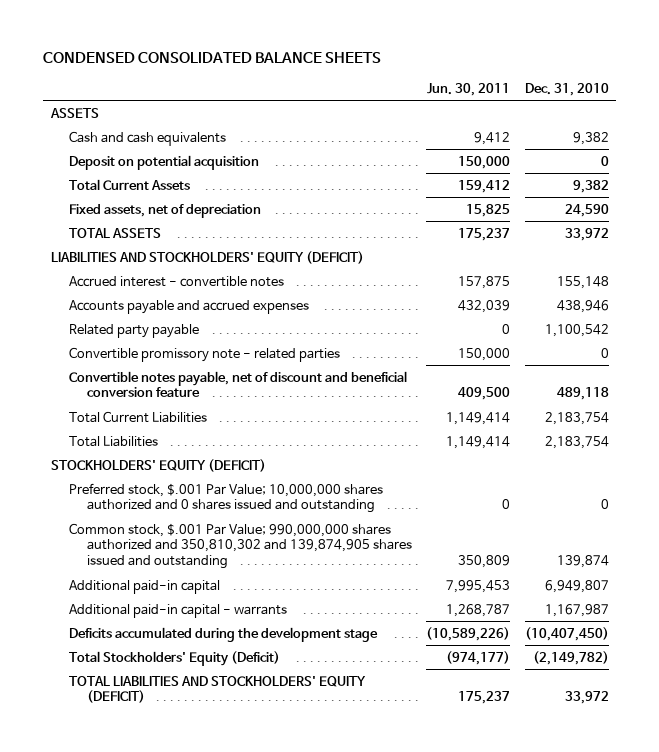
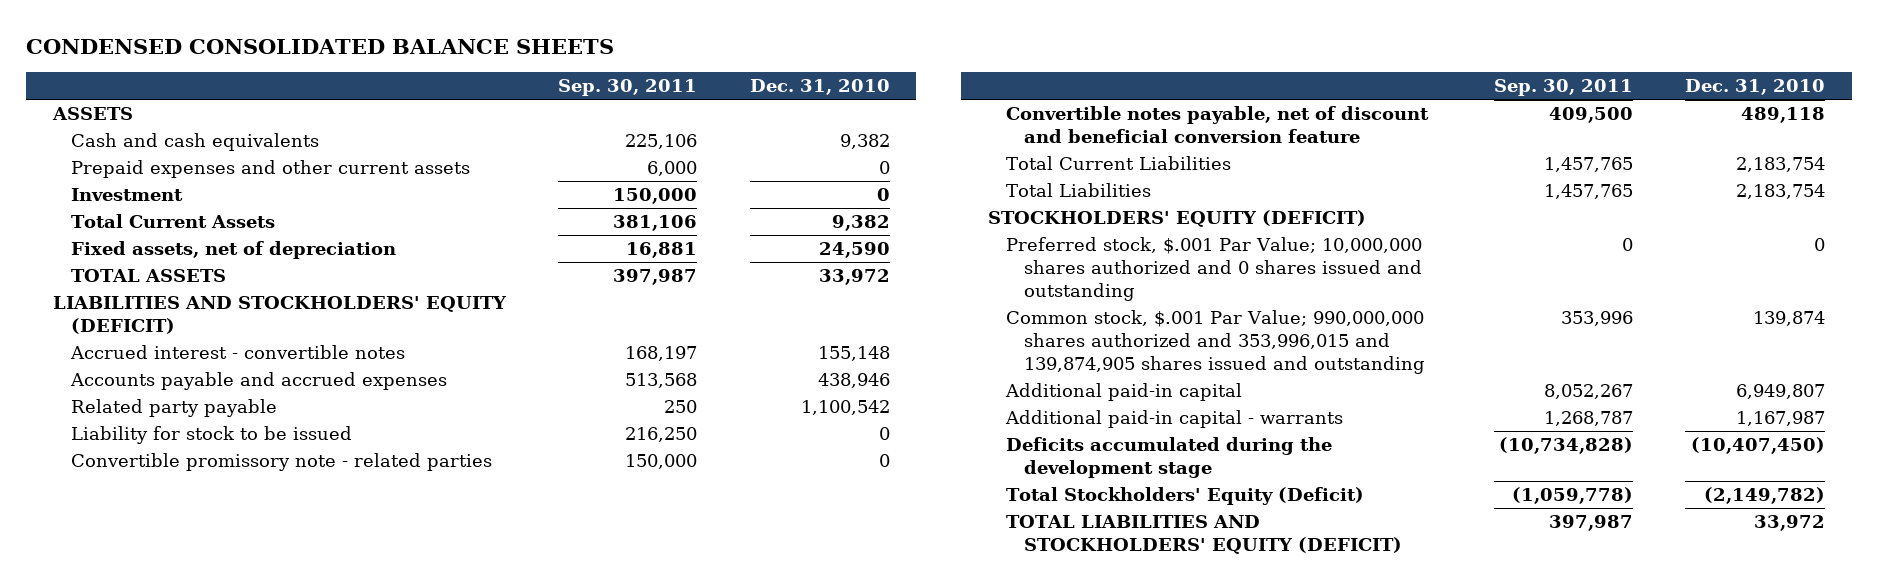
- | Jun. 30, 2011 | Dec. 31, 2010
+ | Sep. 30, 2011 | Dec. 31, 2010
- Deposit on potential acquisition | 150,000 | 0
+ Prepaid expenses and other current assets | 6,000 | 0
+ Investment | 150,000 | 0
+ Liability for stock to be issued | 216,250 | 0
- Common stock, $.001 Par Value; 990,000,000 shares authorized and 350,810,302 and 139,874,905 shares issued and outstanding | 350,809 | 139,874
+ Common stock, $.001 Par Value; 990,000,000 shares authorized and 353,996,015 and 139,874,905 shares issued and outstanding | 353,996 | 139,874

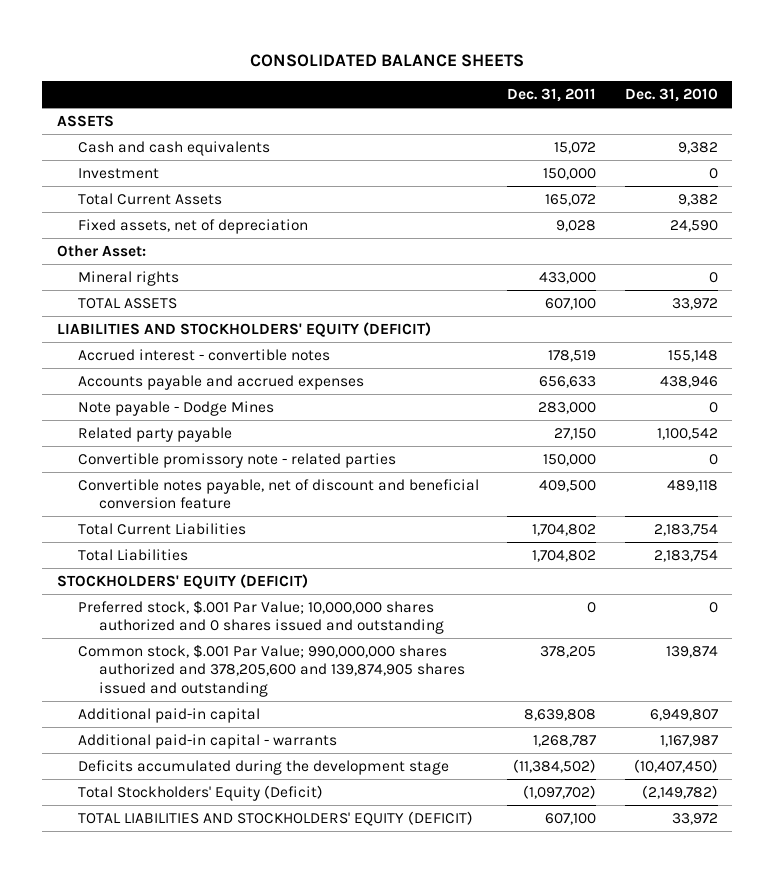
- CONDENSED CONSOLIDATED BALANCE SHEETS
+ CONSOLIDATED BALANCE SHEETS
- | Sep. 30, 2011 | Dec. 31, 2010
+ | Dec. 31, 2011 | Dec. 31, 2010
- Prepaid expenses and other current assets | 6,000 | 0
+ Other Asset:
+ Mineral rights | 433,000 | 0
+ Note payable - Dodge Mines | 283,000 | 0
- Liability for stock to be issued | 216,250 | 0
- Common stock, $.001 Par Value; 990,000,000 shares authorized and 353,996,015 and 139,874,905 shares issued and outstanding | 353,996 | 139,874
+ Common stock, $.001 Par Value; 990,000,000 shares authorized and 378,205,600 and 139,874,905 shares issued and outstanding | 378,205 | 139,874

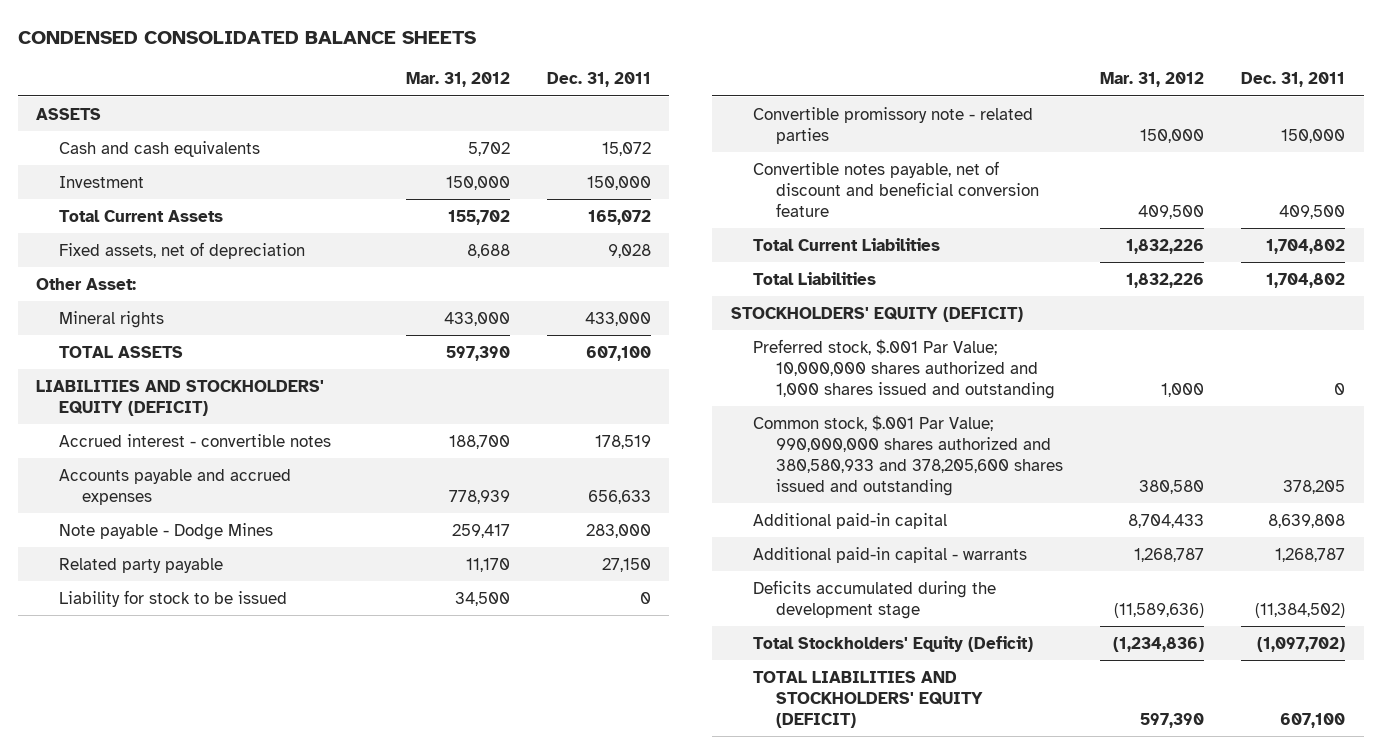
- CONSOLIDATED BALANCE SHEETS
+ CONDENSED CONSOLIDATED BALANCE SHEETS
- | Dec. 31, 2011 | Dec. 31, 2010
+ | Mar. 31, 2012 | Dec. 31, 2011
+ Liability for stock to be issued | 34,500 | 0
- Preferred stock, $.001 Par Value; 10,000,000 shares authorized and 0 shares issued and outstanding | 0 | 0
- Common stock, $.001 Par Value; 990,000,000 shares authorized and 378,205,600 and 139,874,905 shares issued and outstanding | 378,205 | 139,874
+ Preferred stock, $.001 Par Value; 10,000,000 shares authorized and 1,000 shares issued and outstanding | 1,000 | 0
+ Common stock, $.001 Par Value; 990,000,000 shares authorized and 380,580,933 and 378,205,600 shares issued and outstanding | 380,580 | 378,205

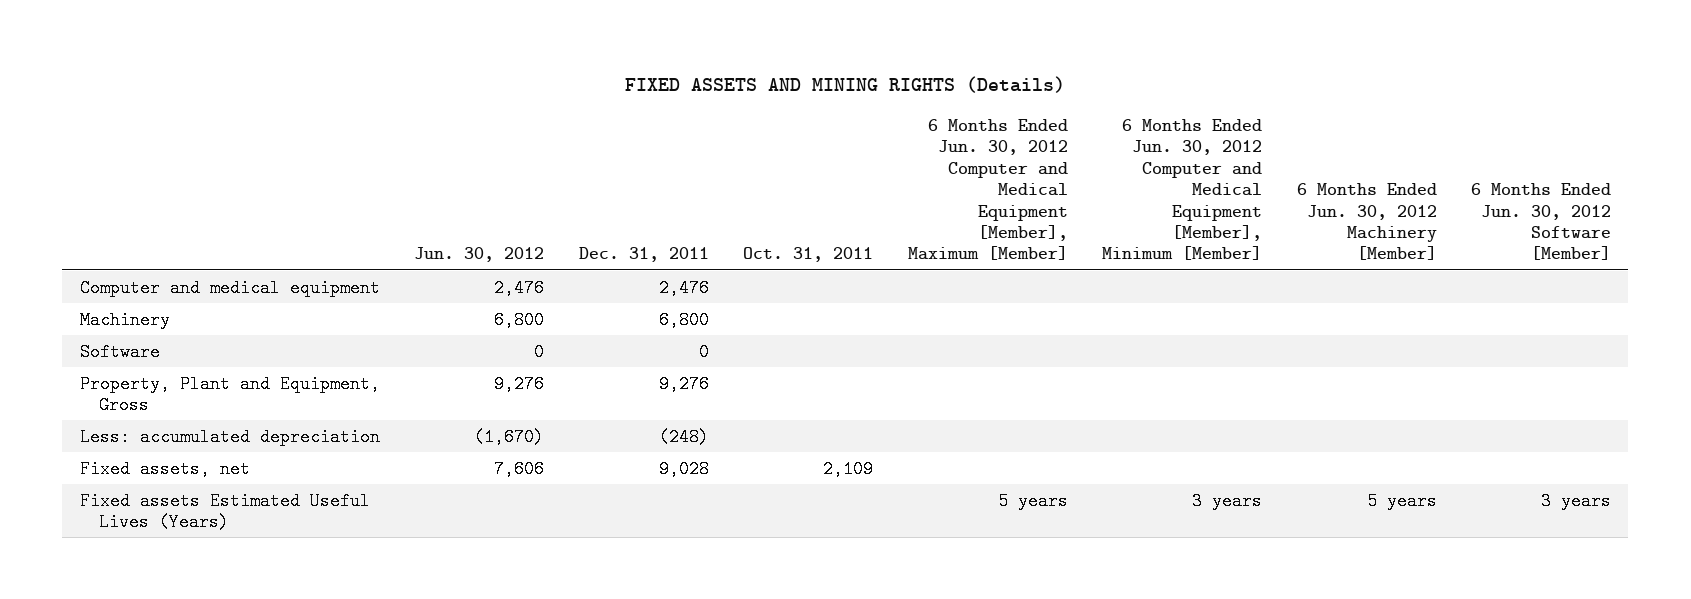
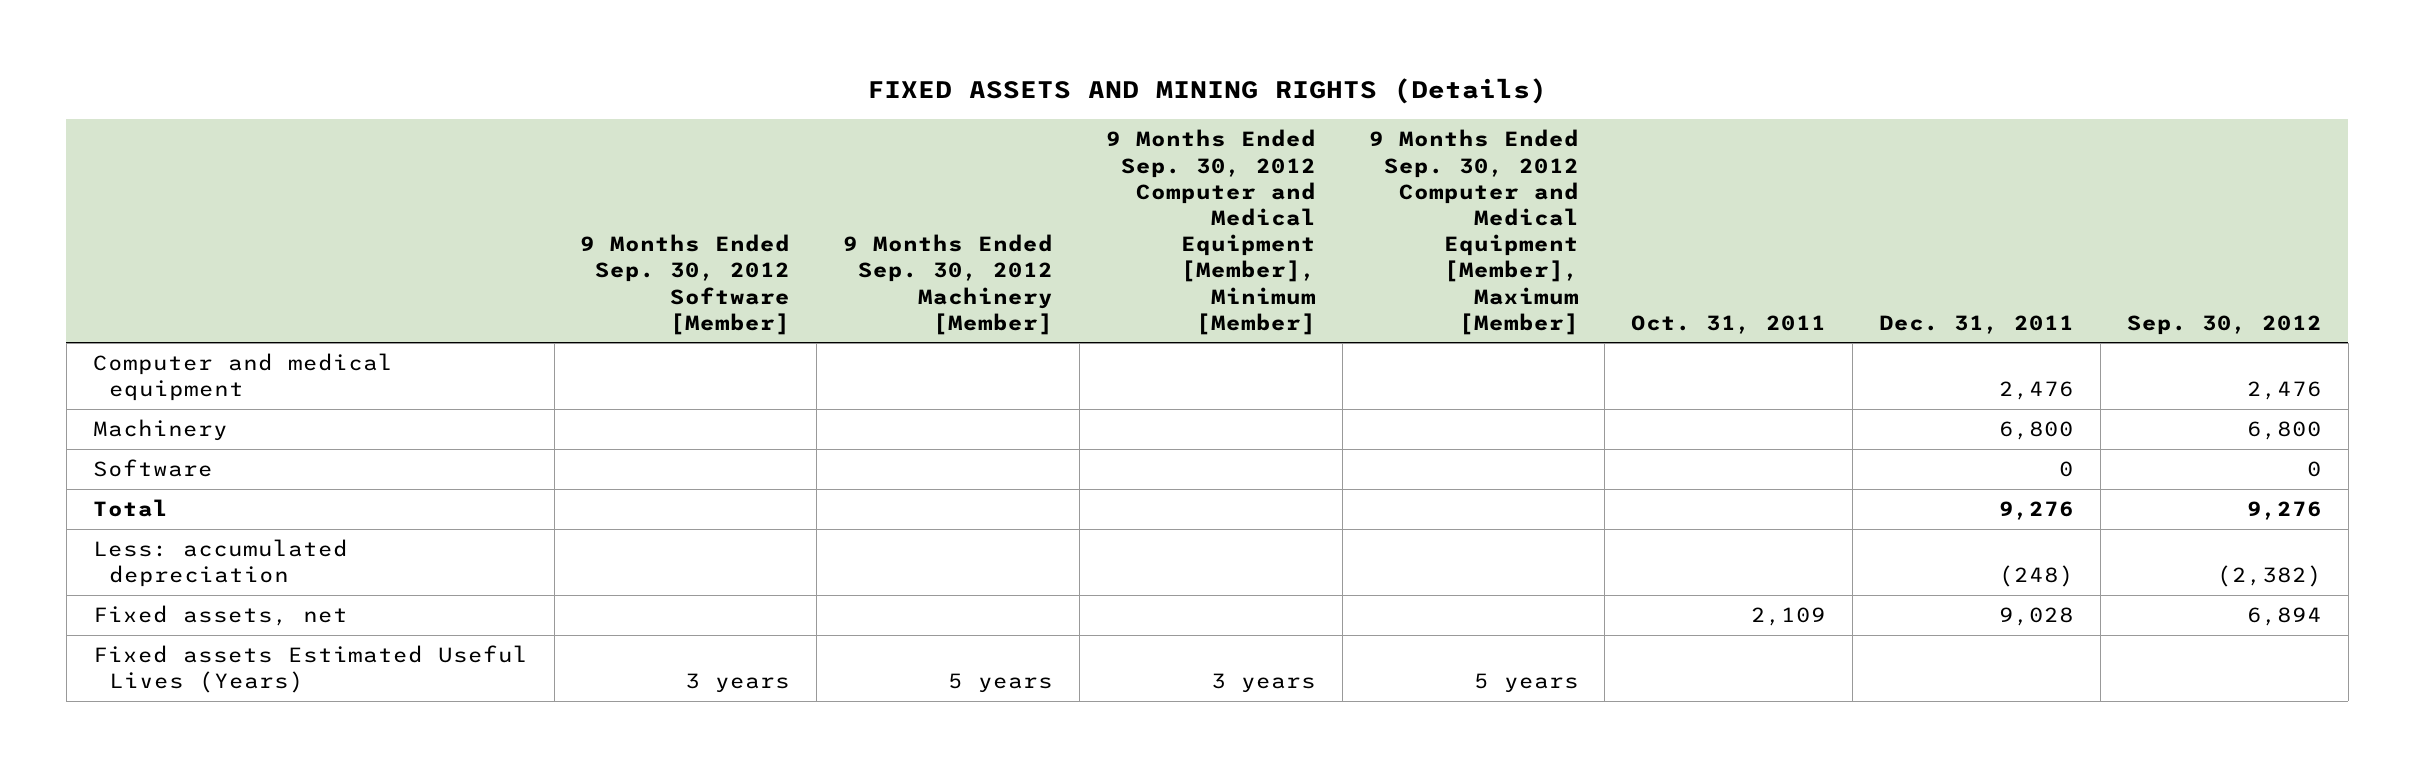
- | Jun. 30, 2012 | Dec. 31, 2011 | Oct. 31, 2011 | 6 Months Ended Jun. 30, 2012 Computer and Medical Equipment [Member], Maximum [Member] | 6 Months Ended Jun. 30, 2012 Computer and Medical Equipment [Member], Minimum [Member] | 6 Months Ended Jun. 30, 2012 Machinery [Member] | 6 Months Ended Jun. 30, 2012 Software [Member]
+ | 9 Months Ended Sep. 30, 2012 Software [Member] | 9 Months Ended Sep. 30, 2012 Machinery [Member] | 9 Months Ended Sep. 30, 2012 Computer and Medical Equipment [Member], Minimum [Member] | 9 Months Ended Sep. 30, 2012 Computer and Medical Equipment [Member], Maximum [Member] | Oct. 31, 2011 | Dec. 31, 2011 | Sep. 30, 2012
- Property, Plant and Equipment, Gross | 9,276 | 9,276 | | | | |
+ Total | | | | | | 9,276 | 9,276

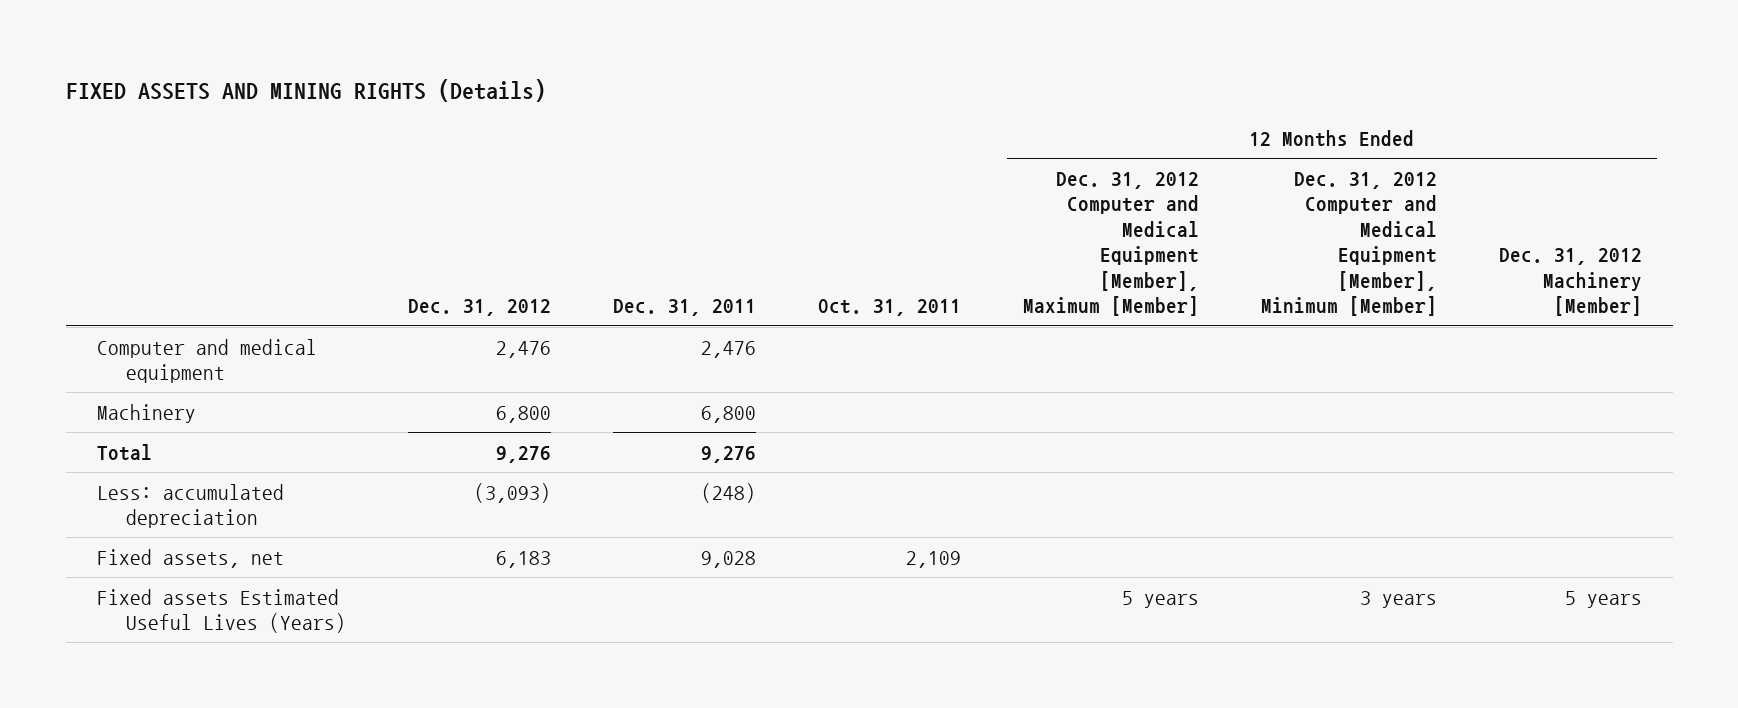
- | 9 Months Ended Sep. 30, 2012 Software [Member] | 9 Months Ended Sep. 30, 2012 Machinery [Member] | 9 Months Ended Sep. 30, 2012 Computer and Medical Equipment [Member], Minimum [Member] | 9 Months Ended Sep. 30, 2012 Computer and Medical Equipment [Member], Maximum [Member] | Oct. 31, 2011 | Dec. 31, 2011 | Sep. 30, 2012
+ | Dec. 31, 2012 | Dec. 31, 2011 | Oct. 31, 2011 | 12 Months Ended Dec. 31, 2012 Computer and Medical Equipment [Member], Maximum [Member] | 12 Months Ended Dec. 31, 2012 Computer and Medical Equipment [Member], Minimum [Member] | 12 Months Ended Dec. 31, 2012 Machinery [Member]
- Software | | | | | | 0 | 0

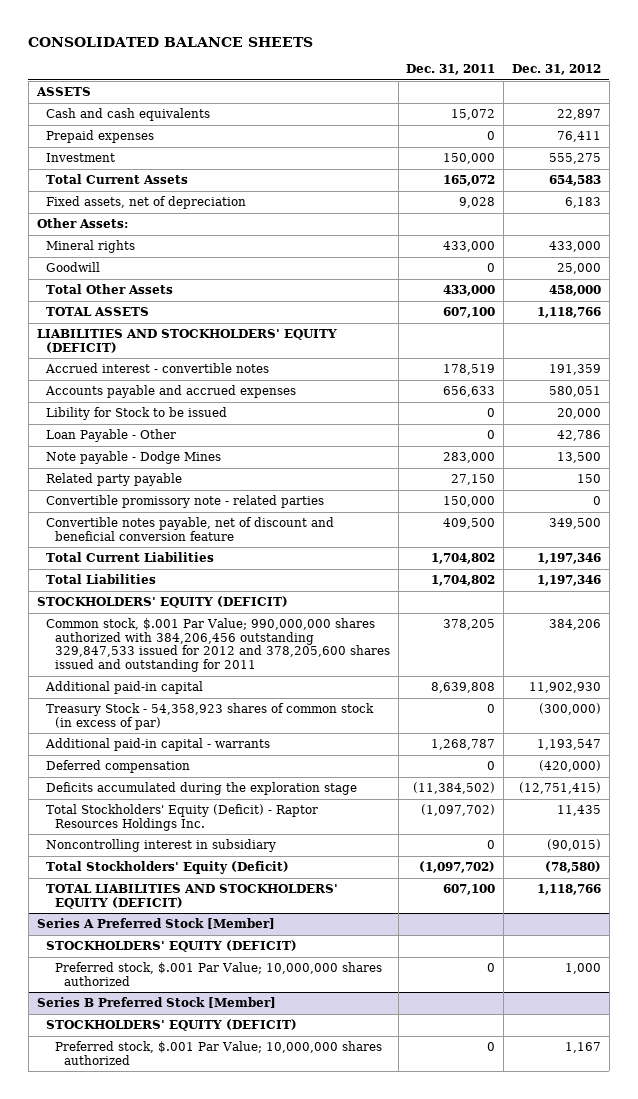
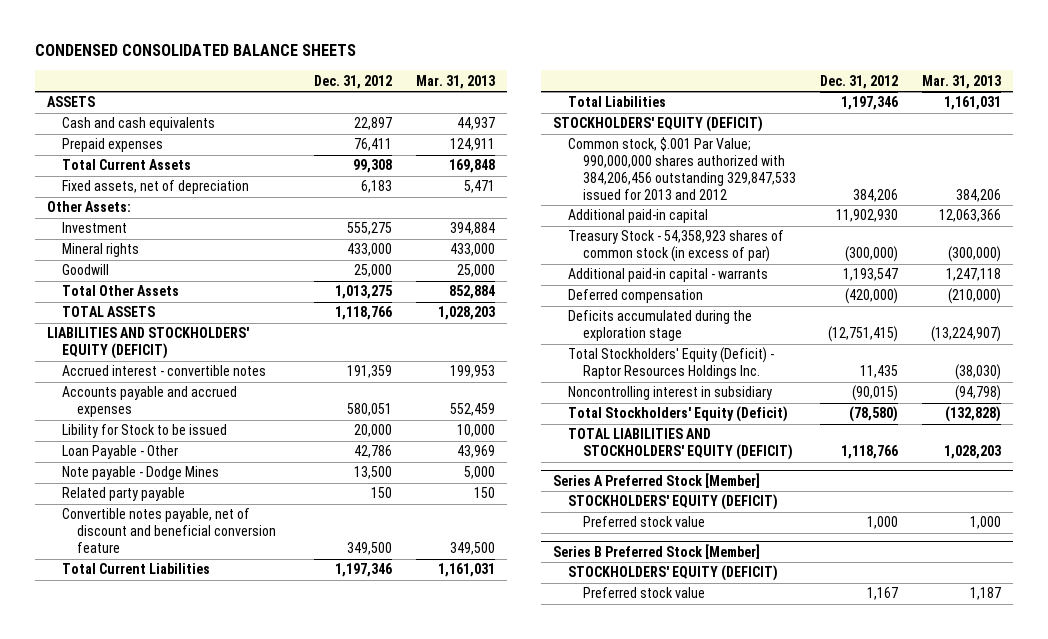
- CONSOLIDATED BALANCE SHEETS
+ CONDENSED CONSOLIDATED BALANCE SHEETS
- | Dec. 31, 2011 | Dec. 31, 2012
+ | Dec. 31, 2012 | Mar. 31, 2013
- Total Current Assets | 165,072 | 654,583
+ Total Current Assets | 99,308 | 169,848
moved down: Investment | 555,275 | 394,884
- Total Other Assets | 433,000 | 458,000
+ Total Other Assets | 1,013,275 | 852,884
- Convertible promissory note - related parties | 150,000 | 0
- Common stock, $.001 Par Value; 990,000,000 shares authorized with 384,206,456 outstanding 329,847,533 issued for 2012 and 378,205,600 shares issued and outstanding for 2011 | 378,205 | 384,206
+ Common stock, $.001 Par Value; 990,000,000 shares authorized with 384,206,456 outstanding 329,847,533 issued for 2013 and 2012 | 384,206 | 384,206
@ Series A Preferred Stock [Member]
- Preferred stock, $.001 Par Value; 10,000,000 shares authorized | 0 | 1,000
+ Preferred stock value | 1,000 | 1,000
@ Series B Preferred Stock [Member]
- Preferred stock, $.001 Par Value; 10,000,000 shares authorized | 0 | 1,167
+ Preferred stock value | 1,167 | 1,187

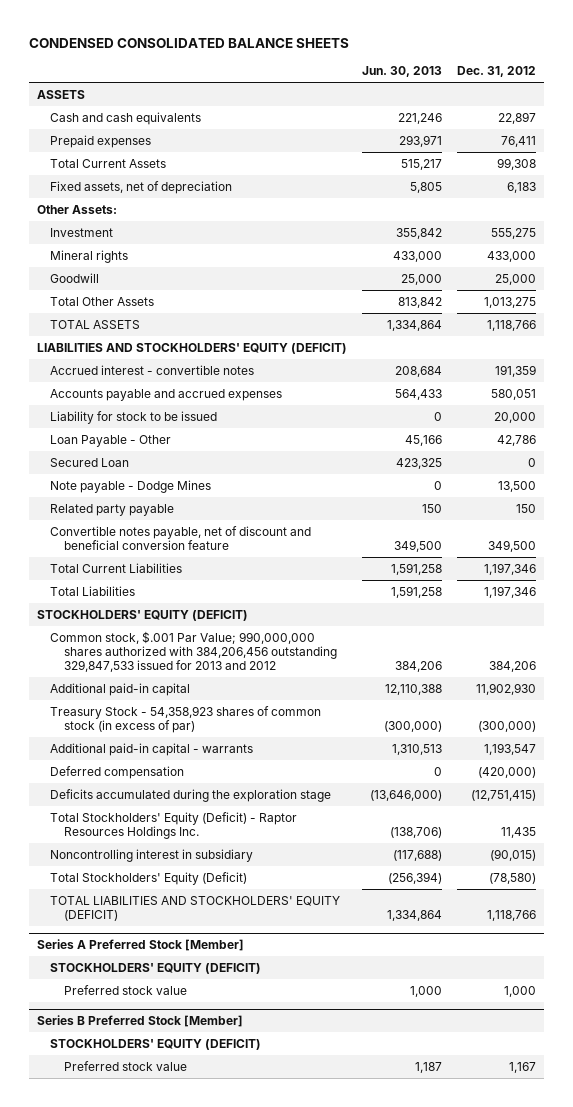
- | Dec. 31, 2012 | Mar. 31, 2013
+ | Jun. 30, 2013 | Dec. 31, 2012
- Libility for Stock to be issued | 20,000 | 10,000
+ Liability for stock to be issued | 0 | 20,000
+ Secured Loan | 423,325 | 0

